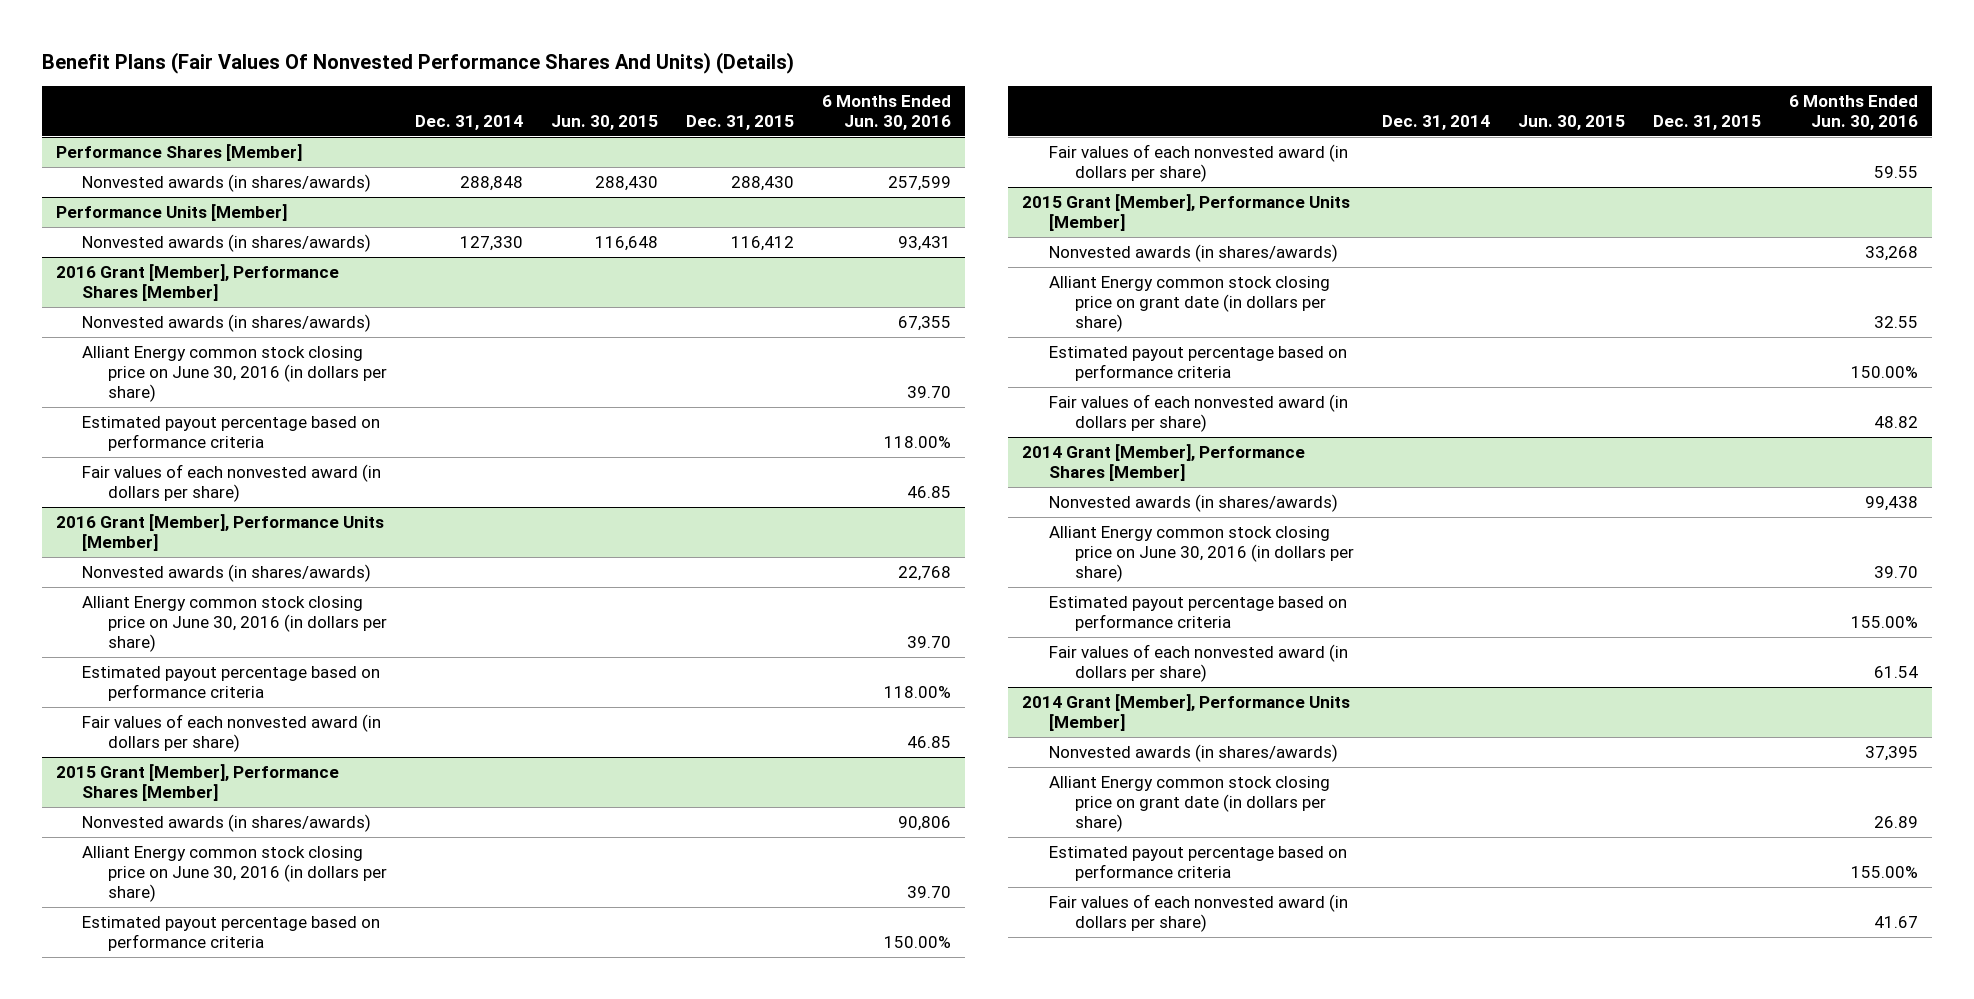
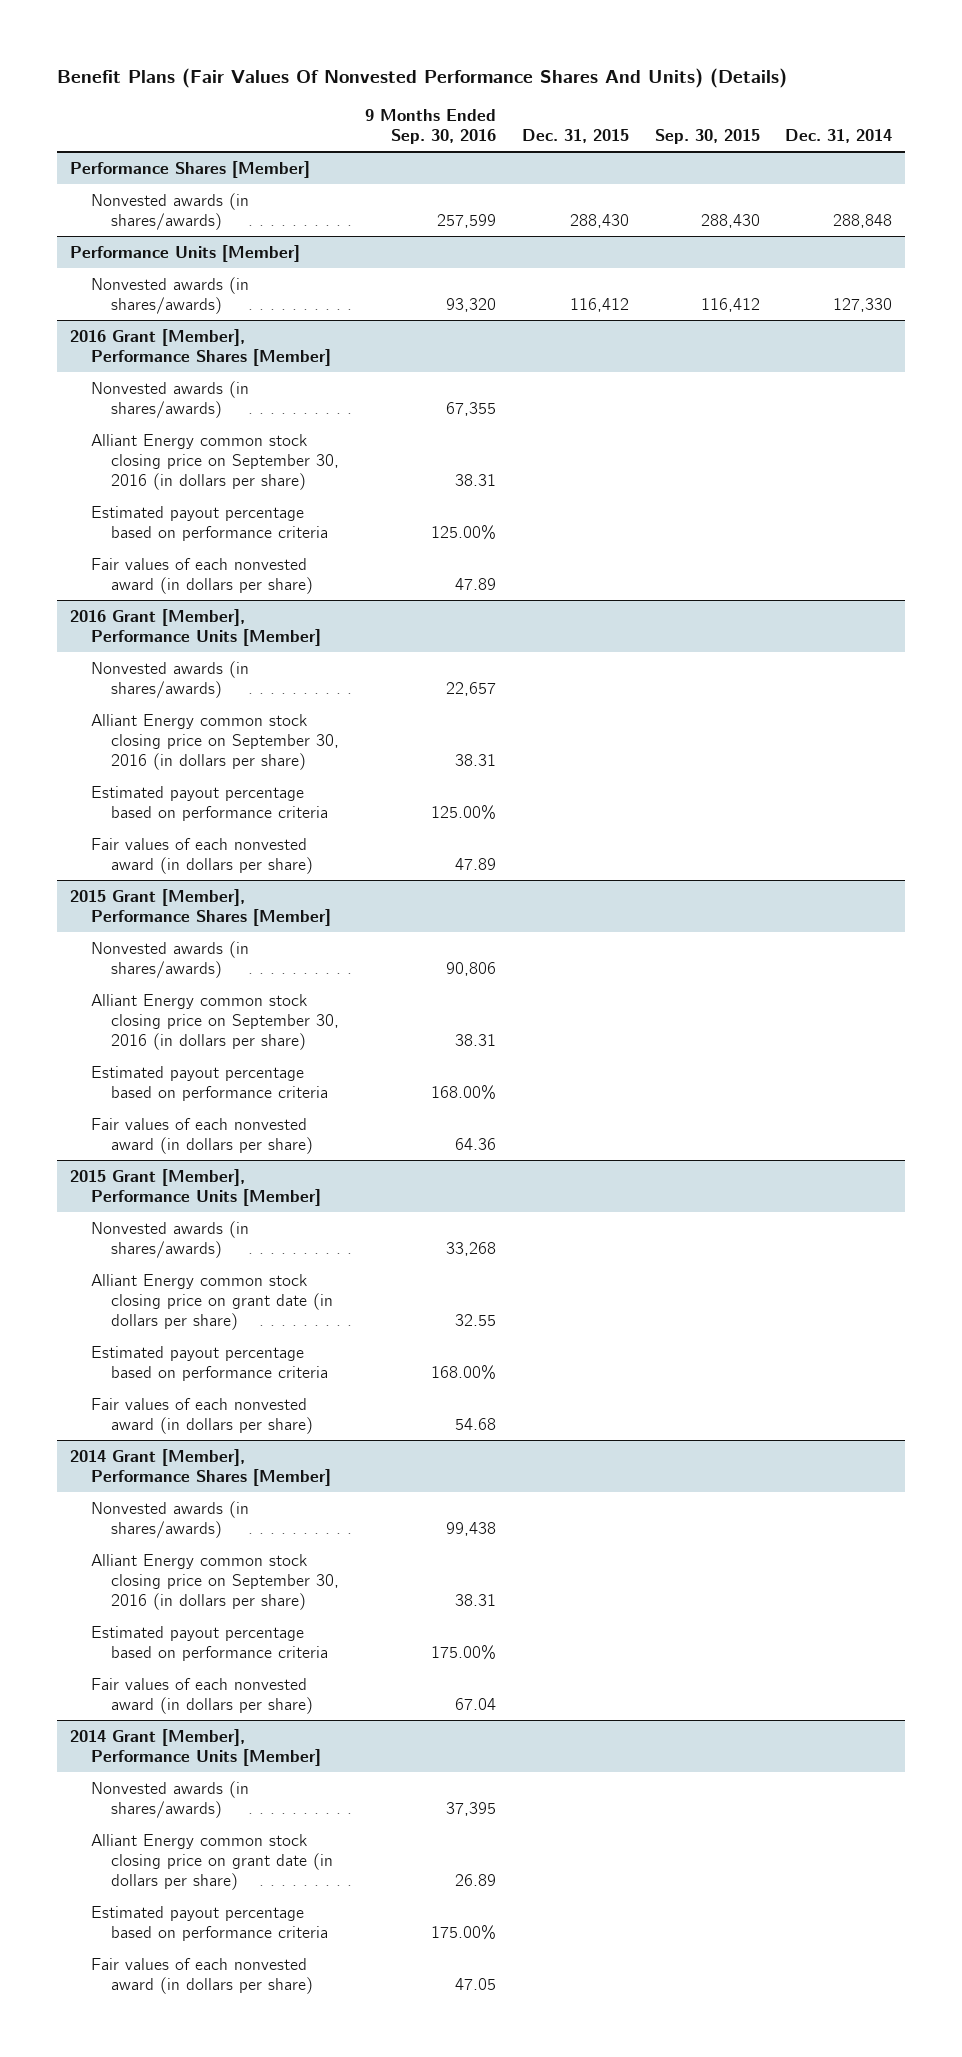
- | Dec. 31, 2014 | Jun. 30, 2015 | Dec. 31, 2015 | 6 Months Ended Jun. 30, 2016
+ | 9 Months Ended Sep. 30, 2016 | Dec. 31, 2015 | Sep. 30, 2015 | Dec. 31, 2014
@ 2016 Grant [Member], Performance Shares [Member]
- Alliant Energy common stock closing price on June 30, 2016 (in dollars per share) | | | | 39.70
+ Alliant Energy common stock closing price on September 30, 2016 (in dollars per share) | 38.31 | | |
@ 2016 Grant [Member], Performance Units [Member]
- Alliant Energy common stock closing price on June 30, 2016 (in dollars per share) | | | | 39.70
+ Alliant Energy common stock closing price on September 30, 2016 (in dollars per share) | 38.31 | | |
@ 2015 Grant [Member], Performance Shares [Member]
- Alliant Energy common stock closing price on June 30, 2016 (in dollars per share) | | | | 39.70
+ Alliant Energy common stock closing price on September 30, 2016 (in dollars per share) | 38.31 | | |
@ 2014 Grant [Member], Performance Shares [Member]
- Alliant Energy common stock closing price on June 30, 2016 (in dollars per share) | | | | 39.70
+ Alliant Energy common stock closing price on September 30, 2016 (in dollars per share) | 38.31 | | |

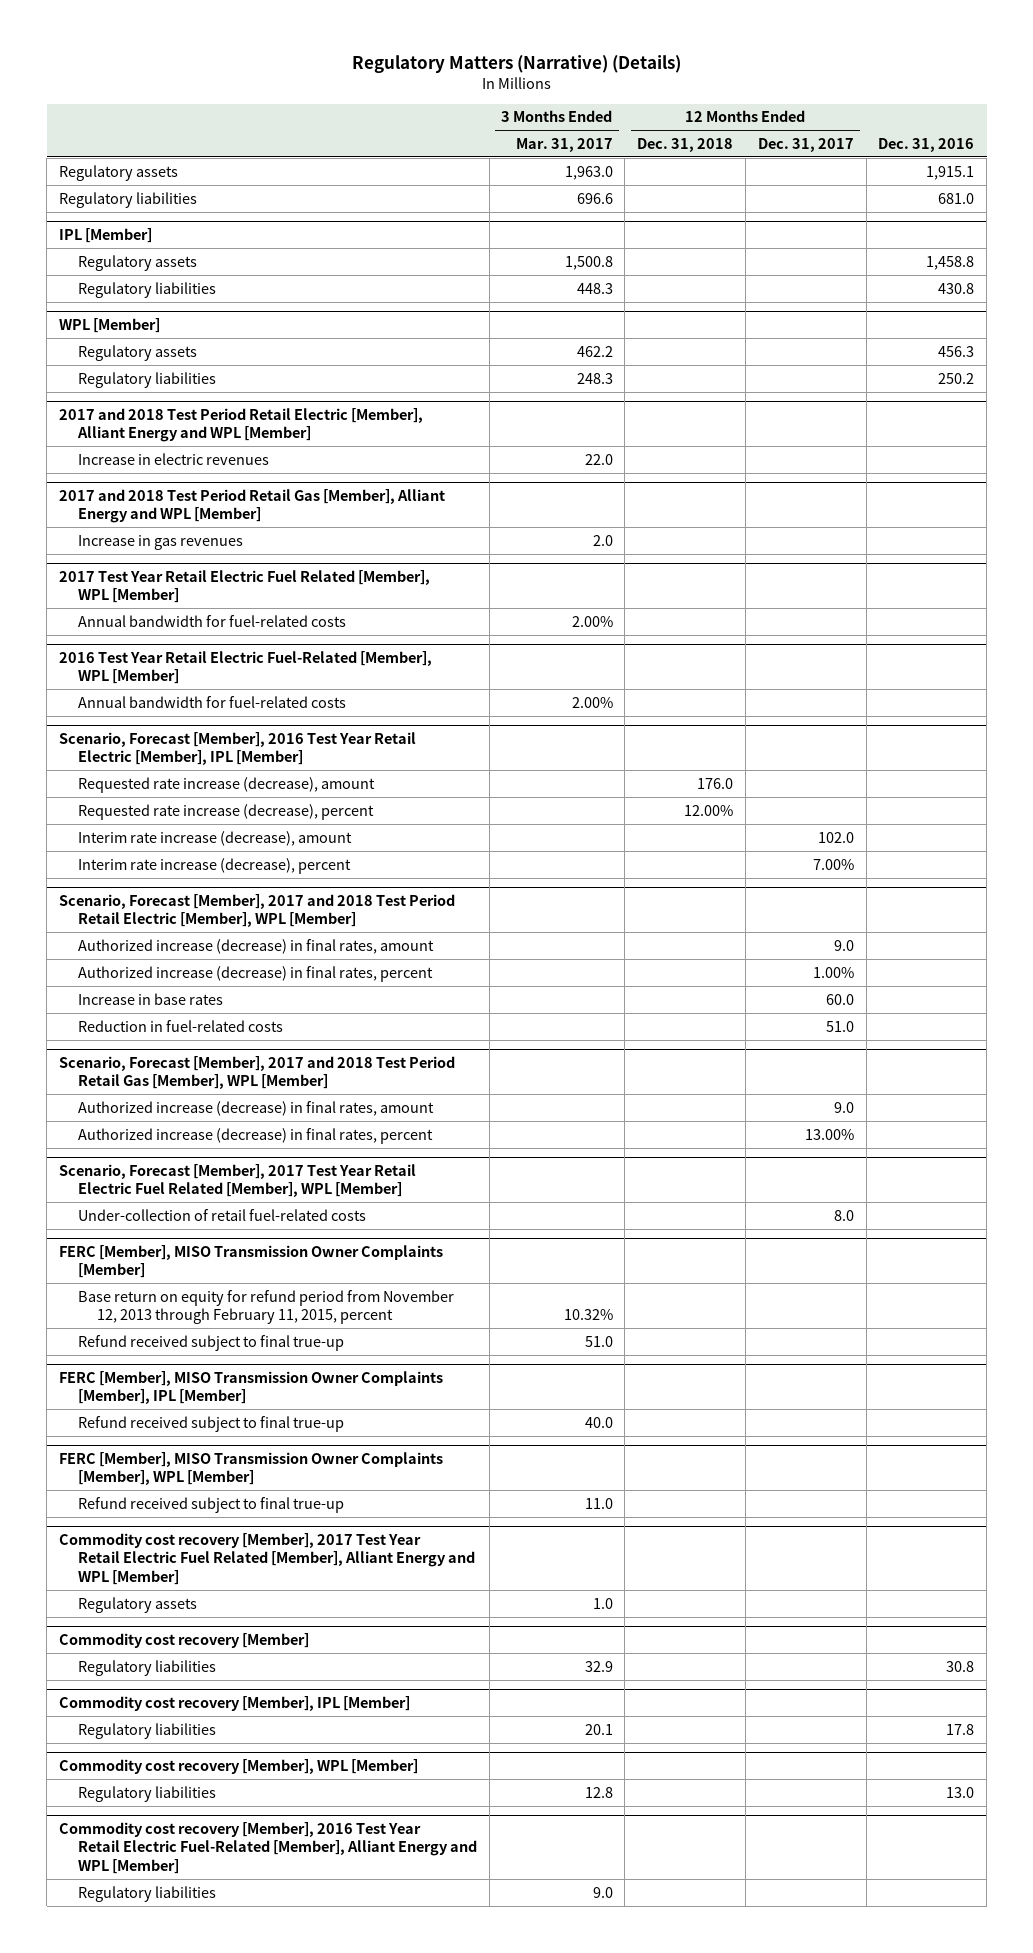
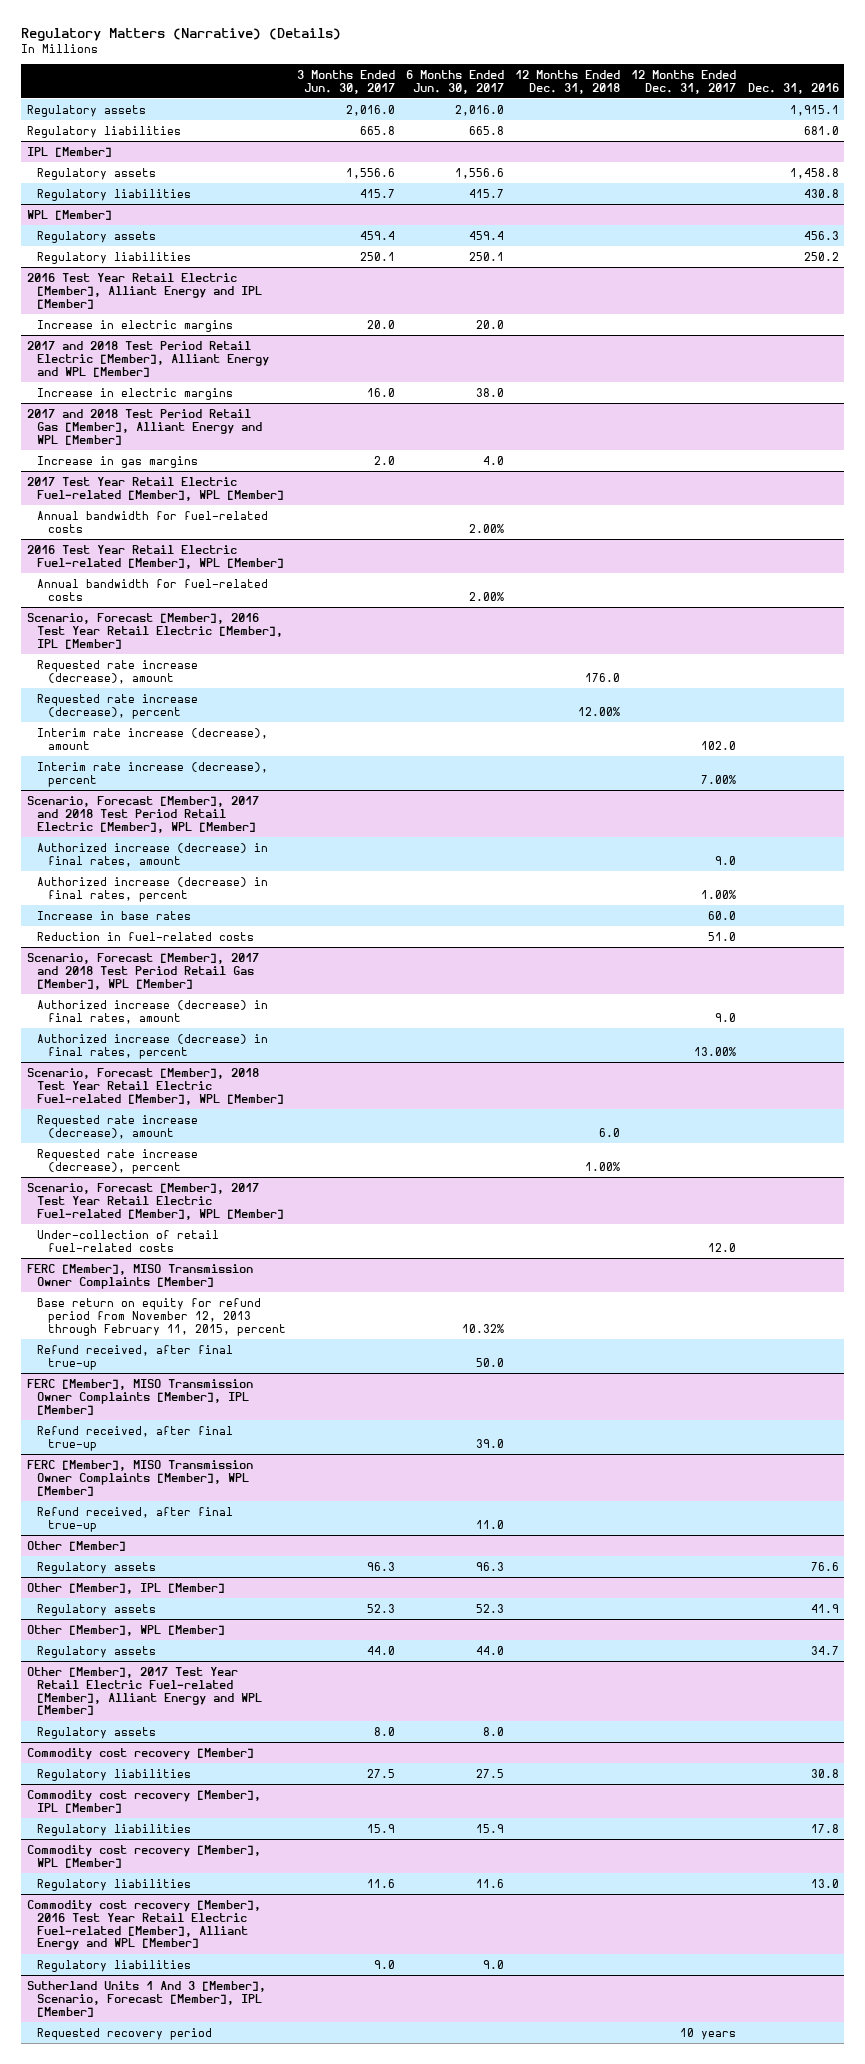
- | 3 Months Ended Mar. 31, 2017 | 12 Months Ended Dec. 31, 2018 | 12 Months Ended Dec. 31, 2017 | Dec. 31, 2016
+ | 3 Months Ended Jun. 30, 2017 | 6 Months Ended Jun. 30, 2017 | 12 Months Ended Dec. 31, 2018 | 12 Months Ended Dec. 31, 2017 | Dec. 31, 2016
+ 2016 Test Year Retail Electric [Member], Alliant Energy and IPL [Member]
+ Increase in electric margins | 20.0 | 20.0 | | |
@ 2017 and 2018 Test Period Retail Electric [Member], Alliant Energy and WPL [Member]
- Increase in electric revenues | 22.0 | | |
+ Increase in electric margins | 16.0 | 38.0 | | |
@ 2017 and 2018 Test Period Retail Gas [Member], Alliant Energy and WPL [Member]
- Increase in gas revenues | 2.0 | | |
- 2017 Test Year Retail Electric Fuel Related [Member], WPL [Member]
@ 2017 and 2018 Test Period Retail Gas [Member], Alliant Energy and WPL [Member]
+ Increase in gas margins | 2.0 | 4.0 | | |
+ 2017 Test Year Retail Electric Fuel-related [Member], WPL [Member]
- 2016 Test Year Retail Electric Fuel-Related [Member], WPL [Member]
+ 2016 Test Year Retail Electric Fuel-related [Member], WPL [Member]
- Scenario, Forecast [Member], 2017 Test Year Retail Electric Fuel Related [Member], WPL [Member]
- Under-collection of retail fuel-related costs | | | 8.0 |
+ Scenario, Forecast [Member], 2018 Test Year Retail Electric Fuel-related [Member], WPL [Member]
+ Requested rate increase (decrease), amount | | | 6.0 | |
+ Requested rate increase (decrease), percent | | | 1.00% | |
+ Scenario, Forecast [Member], 2017 Test Year Retail Electric Fuel-related [Member], WPL [Member]
+ Under-collection of retail fuel-related costs | | | | 12.0 |
@ FERC [Member], MISO Transmission Owner Complaints [Member]
- Refund received subject to final true-up | 51.0 | | |
+ Refund received, after final true-up | | 50.0 | | |
@ FERC [Member], MISO Transmission Owner Complaints [Member], IPL [Member]
- Refund received subject to final true-up | 40.0 | | |
+ Refund received, after final true-up | | 39.0 | | |
@ FERC [Member], MISO Transmission Owner Complaints [Member], WPL [Member]
- Refund received subject to final true-up | 11.0 | | |
- Commodity cost recovery [Member], 2017 Test Year Retail Electric Fuel Related [Member], Alliant Energy and WPL [Member]
@ FERC [Member], MISO Transmission Owner Complaints [Member], WPL [Member]
+ Refund received, after final true-up | | 11.0 | | |
+ Other [Member]
+ Regulatory assets | 96.3 | 96.3 | | | 76.6
+ Other [Member], IPL [Member]
+ Regulatory assets | 52.3 | 52.3 | | | 41.9
+ Other [Member], WPL [Member]
+ Regulatory assets | 44.0 | 44.0 | | | 34.7
+ Other [Member], 2017 Test Year Retail Electric Fuel-related [Member], Alliant Energy and WPL [Member]
- Commodity cost recovery [Member], 2016 Test Year Retail Electric Fuel-Related [Member], Alliant Energy and WPL [Member]
+ Commodity cost recovery [Member], 2016 Test Year Retail Electric Fuel-related [Member], Alliant Energy and WPL [Member]
+ Sutherland Units 1 And 3 [Member], Scenario, Forecast [Member], IPL [Member]
+ Requested recovery period | | | | 10 years |

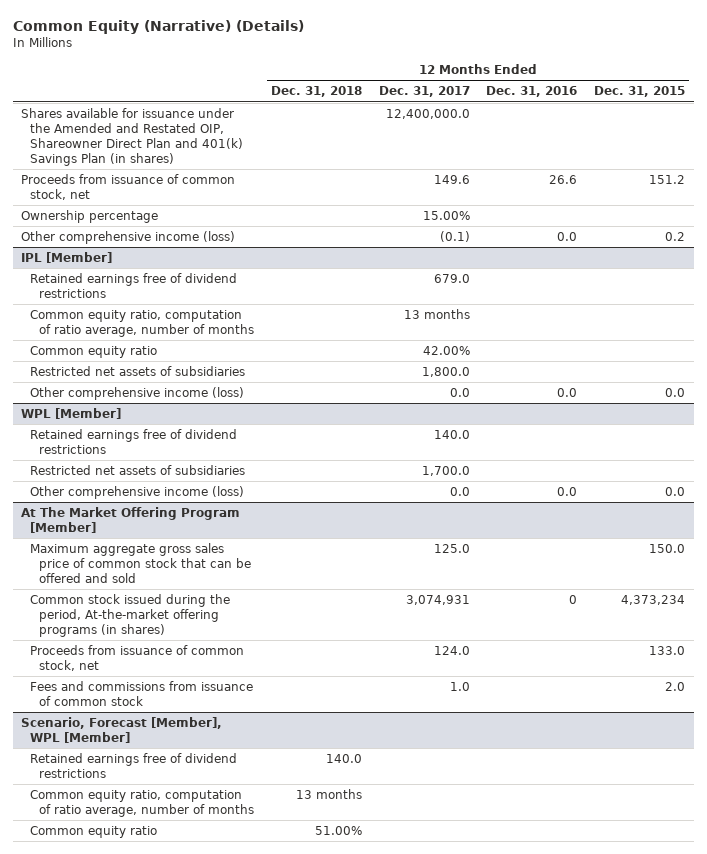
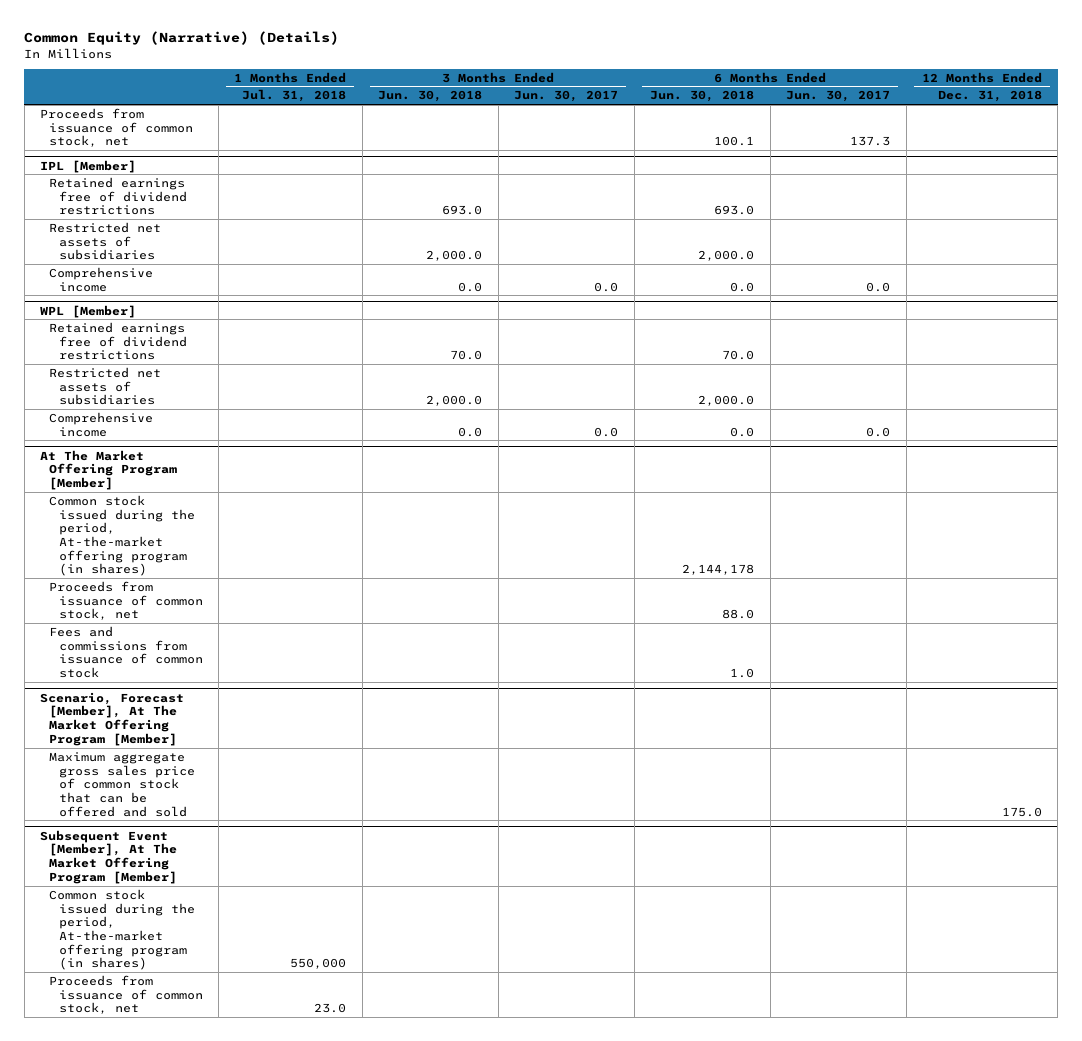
- | 12 Months Ended Dec. 31, 2018 | 12 Months Ended Dec. 31, 2017 | 12 Months Ended Dec. 31, 2016 | 12 Months Ended Dec. 31, 2015
+ | 1 Months Ended Jul. 31, 2018 | 3 Months Ended Jun. 30, 2018 | 3 Months Ended Jun. 30, 2017 | 6 Months Ended Jun. 30, 2018 | 6 Months Ended Jun. 30, 2017 | 12 Months Ended Dec. 31, 2018
- Shares available for issuance under the Amended and Restated OIP, Shareowner Direct Plan and 401(k) Savings Plan (in shares) | | 12,400,000.0 | |
- Ownership percentage | | 15.00% | |
- Other comprehensive income (loss) | | (0.1) | 0.0 | 0.2
@ IPL [Member]
- Common equity ratio, computation of ratio average, number of months | | 13 months | |
- Common equity ratio | | 42.00% | |
- Other comprehensive income (loss) | | 0.0 | 0.0 | 0.0
+ Comprehensive income | | 0.0 | 0.0 | 0.0 | 0.0 |
@ WPL [Member]
- Other comprehensive income (loss) | | 0.0 | 0.0 | 0.0
+ Comprehensive income | | 0.0 | 0.0 | 0.0 | 0.0 |
@ At The Market Offering Program [Member]
- Maximum aggregate gross sales price of common stock that can be offered and sold | | 125.0 | | 150.0
- Common stock issued during the period, At-the-market offering programs (in shares) | | 3,074,931 | 0 | 4,373,234
+ Common stock issued during the period, At-the-market offering program (in shares) | | | | 2,144,178 | |
- Scenario, Forecast [Member], WPL [Member]
- Retained earnings free of dividend restrictions | 140.0 | | |
- Common equity ratio, computation of ratio average, number of months | 13 months | | |
- Common equity ratio | 51.00% | | |
+ Scenario, Forecast [Member], At The Market Offering Program [Member]
+ Maximum aggregate gross sales price of common stock that can be offered and sold | | | | | | 175.0
+ Subsequent Event [Member], At The Market Offering Program [Member]
+ Common stock issued during the period, At-the-market offering program (in shares) | 550,000 | | | | |
+ Proceeds from issuance of common stock, net | 23.0 | | | | |

